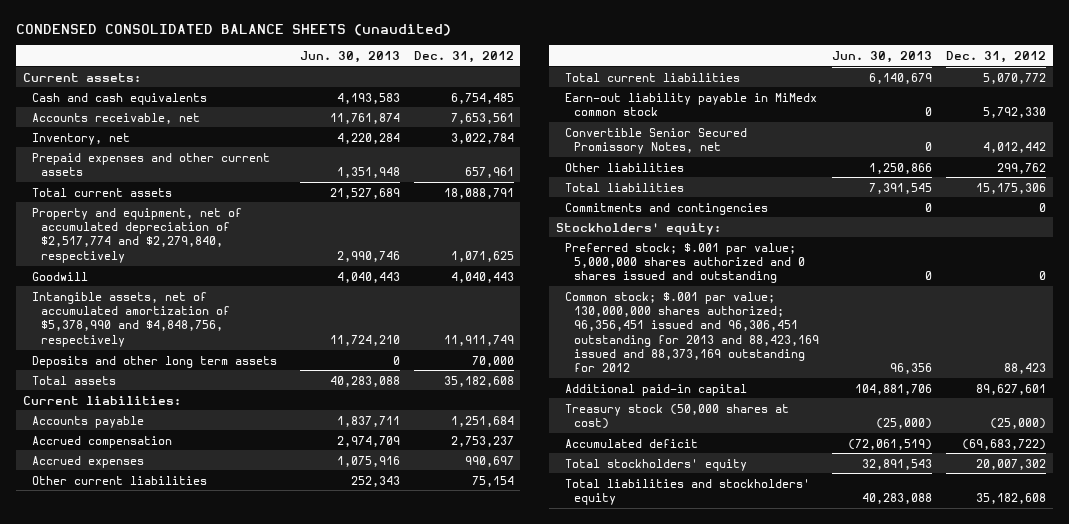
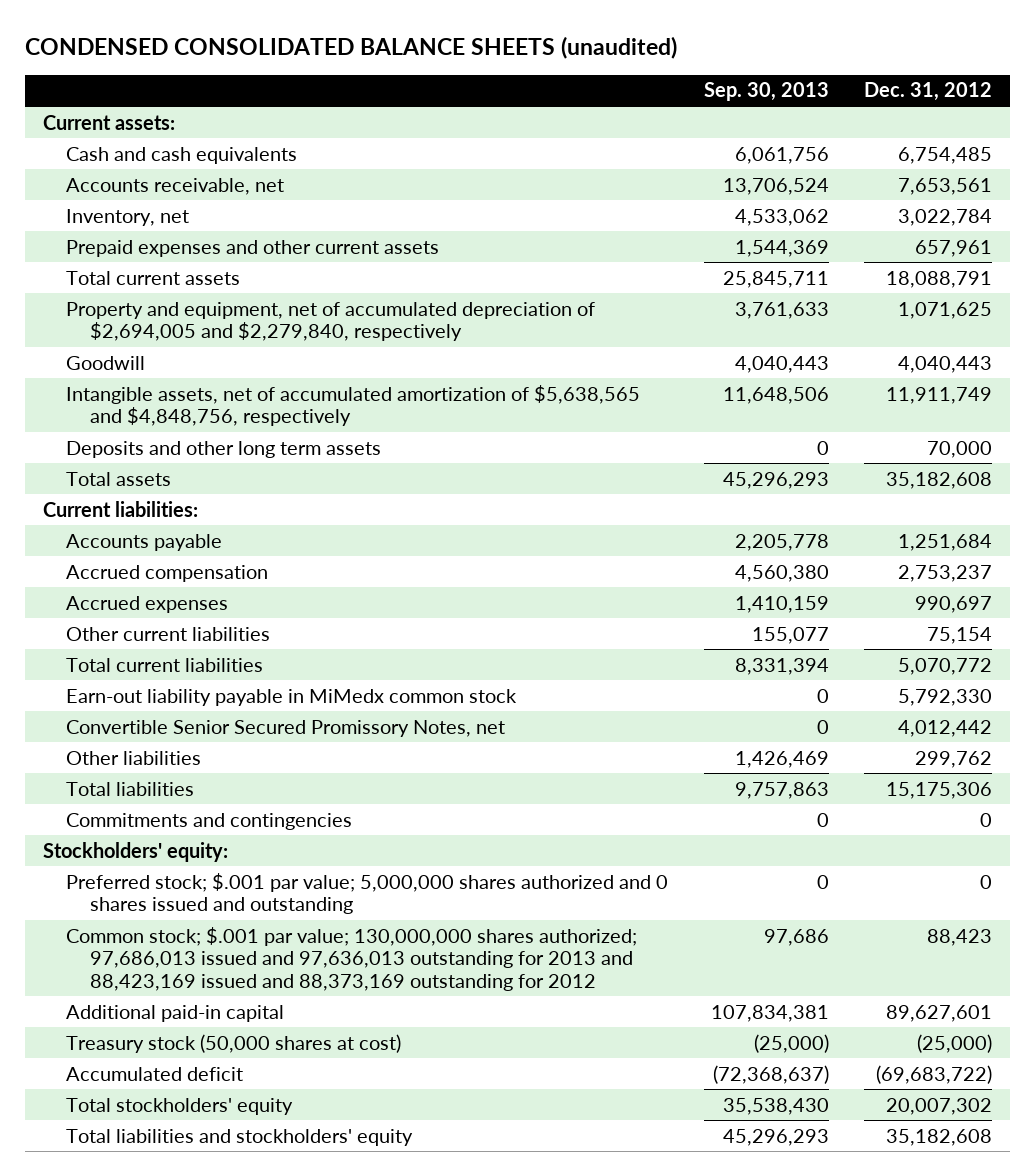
- | Jun. 30, 2013 | Dec. 31, 2012
+ | Sep. 30, 2013 | Dec. 31, 2012
- Property and equipment, net of accumulated depreciation of $2,517,774 and $2,279,840, respectively | 2,990,746 | 1,071,625
+ Property and equipment, net of accumulated depreciation of $2,694,005 and $2,279,840, respectively | 3,761,633 | 1,071,625
- Intangible assets, net of accumulated amortization of $5,378,990 and $4,848,756, respectively | 11,724,210 | 11,911,749
+ Intangible assets, net of accumulated amortization of $5,638,565 and $4,848,756, respectively | 11,648,506 | 11,911,749
- Common stock; $.001 par value; 130,000,000 shares authorized; 96,356,451 issued and 96,306,451 outstanding for 2013 and 88,423,169 issued and 88,373,169 outstanding for 2012 | 96,356 | 88,423
+ Common stock; $.001 par value; 130,000,000 shares authorized; 97,686,013 issued and 97,636,013 outstanding for 2013 and 88,423,169 issued and 88,373,169 outstanding for 2012 | 97,686 | 88,423

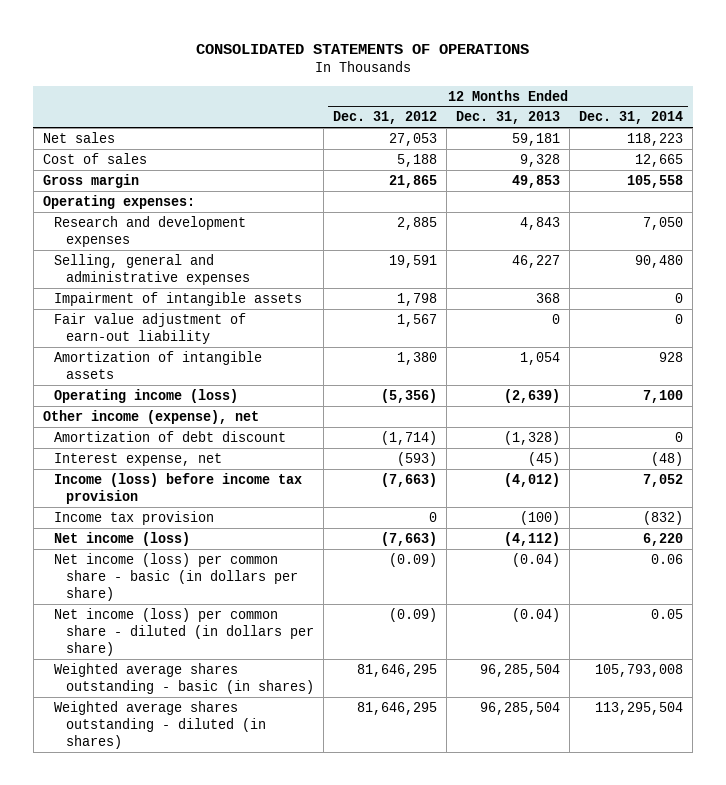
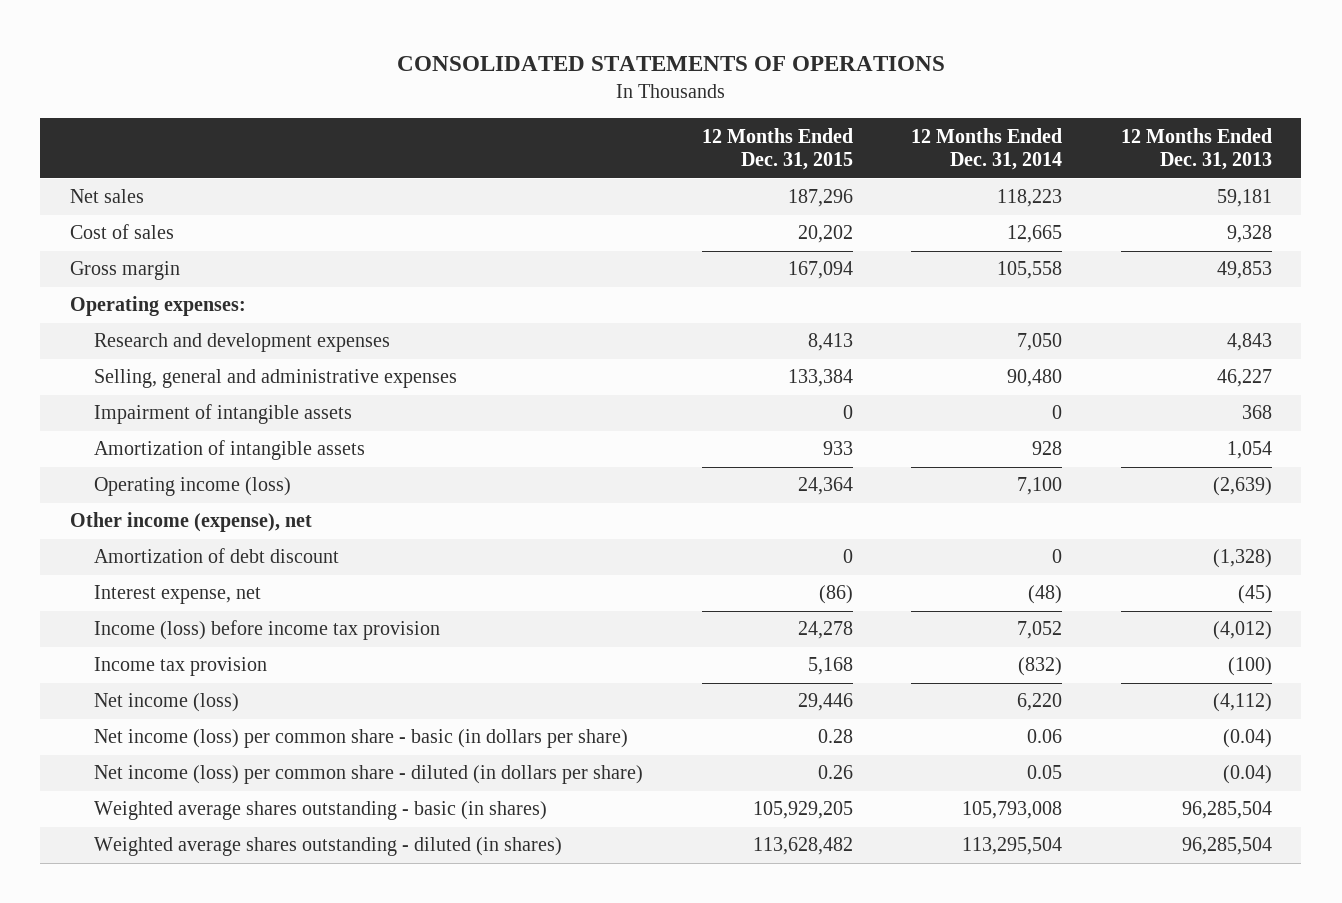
- | 12 Months Ended Dec. 31, 2012 | 12 Months Ended Dec. 31, 2013 | 12 Months Ended Dec. 31, 2014
+ | 12 Months Ended Dec. 31, 2015 | 12 Months Ended Dec. 31, 2014 | 12 Months Ended Dec. 31, 2013
- Fair value adjustment of earn-out liability | 1,567 | 0 | 0

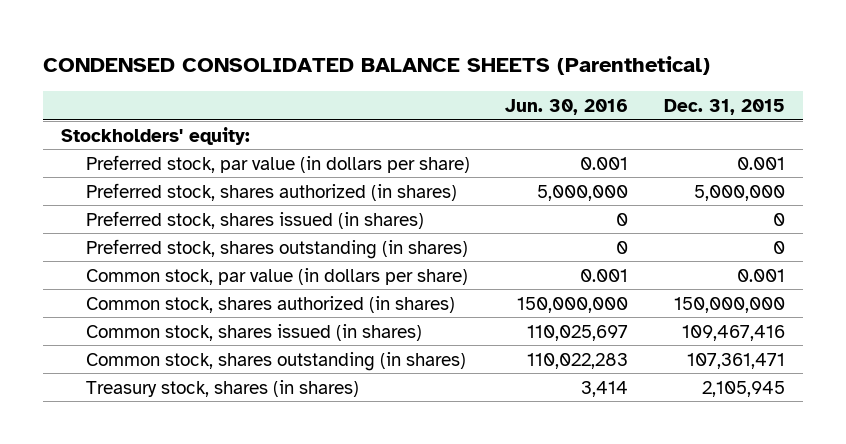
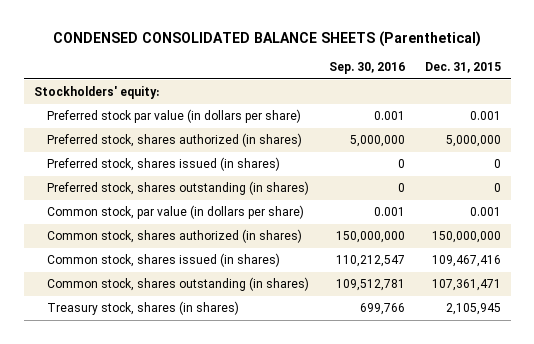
- | Jun. 30, 2016 | Dec. 31, 2015
+ | Sep. 30, 2016 | Dec. 31, 2015
- Preferred stock, par value (in dollars per share) | 0.001 | 0.001
+ Preferred stock par value (in dollars per share) | 0.001 | 0.001

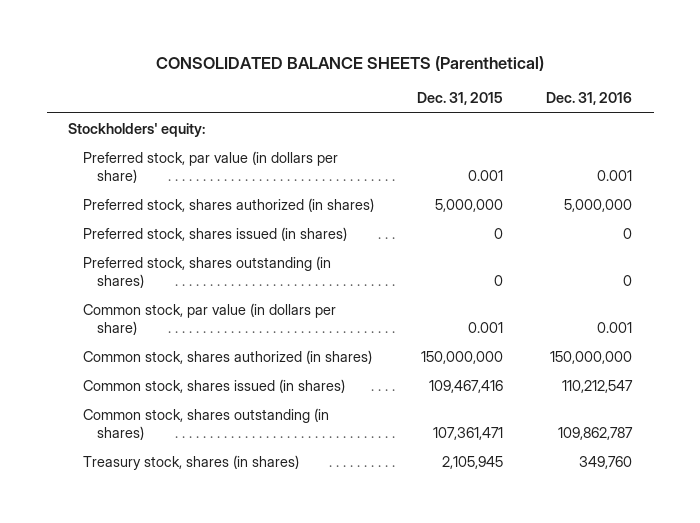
- CONDENSED CONSOLIDATED BALANCE SHEETS (Parenthetical)
+ CONSOLIDATED BALANCE SHEETS (Parenthetical)
- | Sep. 30, 2016 | Dec. 31, 2015
+ | Dec. 31, 2015 | Dec. 31, 2016
- Preferred stock par value (in dollars per share) | 0.001 | 0.001
+ Preferred stock, par value (in dollars per share) | 0.001 | 0.001

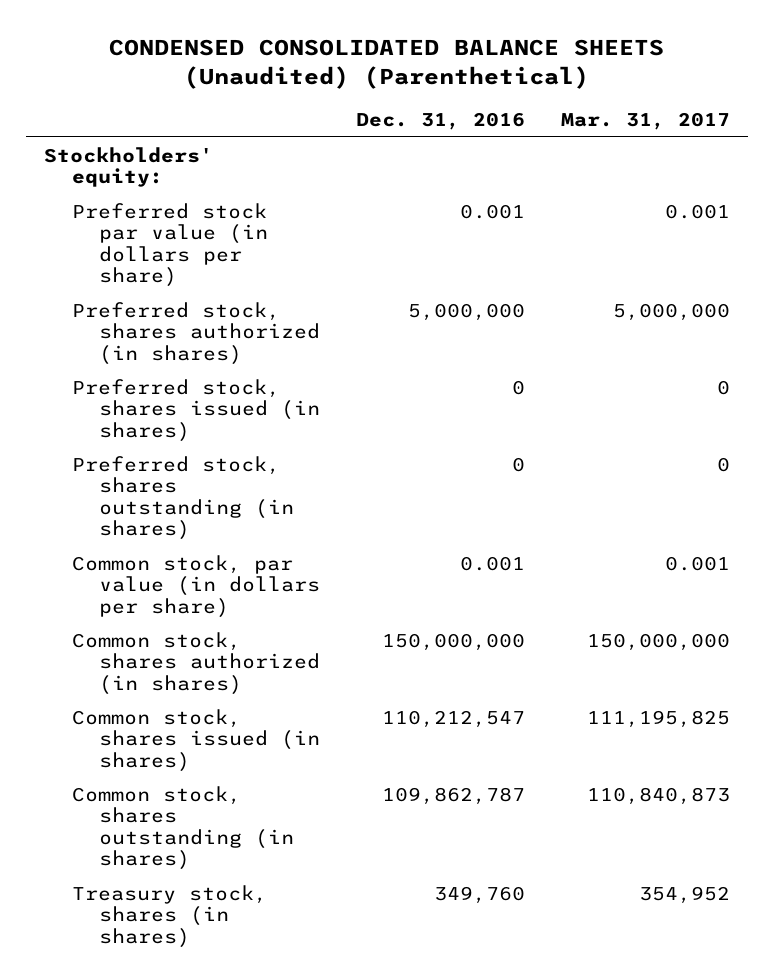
- CONSOLIDATED BALANCE SHEETS (Parenthetical)
+ CONDENSED CONSOLIDATED BALANCE SHEETS (Unaudited) (Parenthetical)
- | Dec. 31, 2015 | Dec. 31, 2016
+ | Dec. 31, 2016 | Mar. 31, 2017
- Preferred stock, par value (in dollars per share) | 0.001 | 0.001
+ Preferred stock par value (in dollars per share) | 0.001 | 0.001

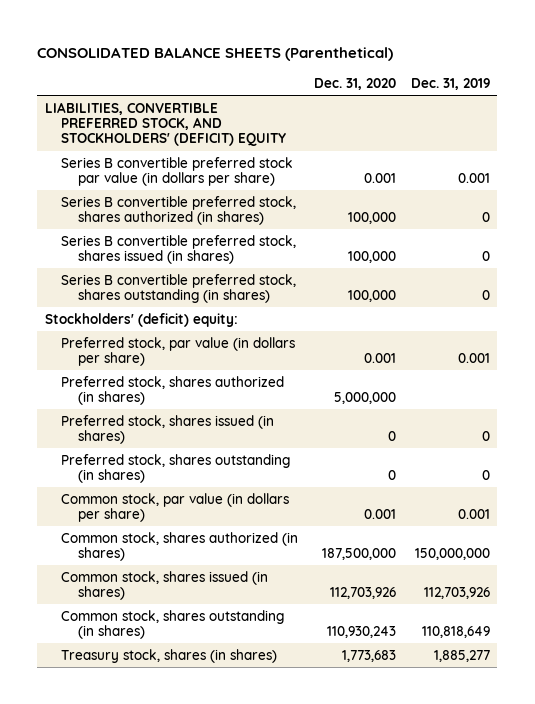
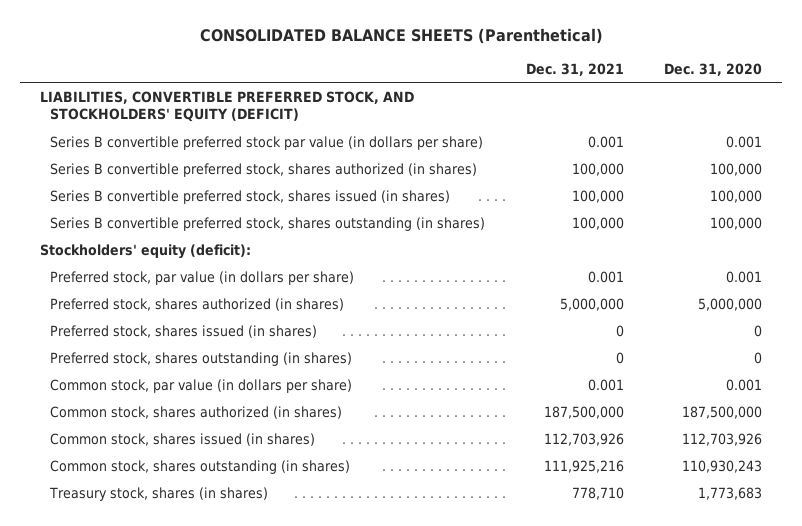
- | Dec. 31, 2020 | Dec. 31, 2019
+ | Dec. 31, 2021 | Dec. 31, 2020
- LIABILITIES, CONVERTIBLE PREFERRED STOCK, AND STOCKHOLDERS' (DEFICIT) EQUITY
+ LIABILITIES, CONVERTIBLE PREFERRED STOCK, AND STOCKHOLDERS' EQUITY (DEFICIT)
- Stockholders' (deficit) equity:
+ Stockholders' equity (deficit):

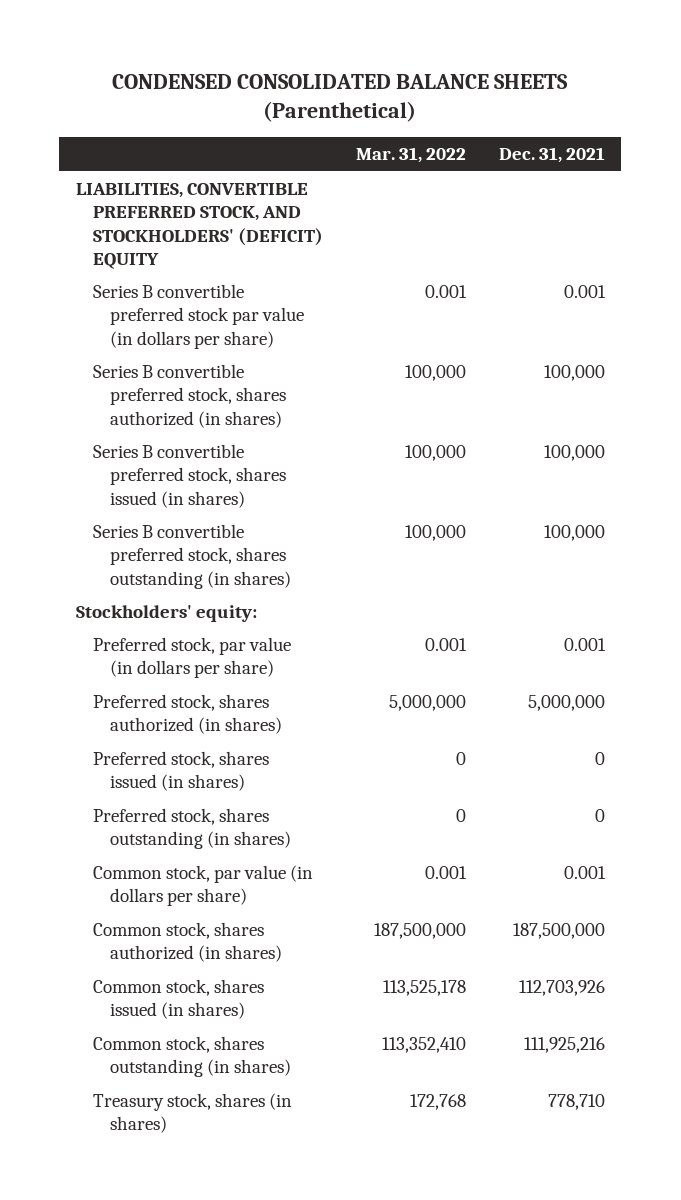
- CONSOLIDATED BALANCE SHEETS (Parenthetical)
+ CONDENSED CONSOLIDATED BALANCE SHEETS (Parenthetical)
- | Dec. 31, 2021 | Dec. 31, 2020
+ | Mar. 31, 2022 | Dec. 31, 2021
- LIABILITIES, CONVERTIBLE PREFERRED STOCK, AND STOCKHOLDERS' EQUITY (DEFICIT)
+ LIABILITIES, CONVERTIBLE PREFERRED STOCK, AND STOCKHOLDERS' (DEFICIT) EQUITY
- Stockholders' equity (deficit):
+ Stockholders' equity:

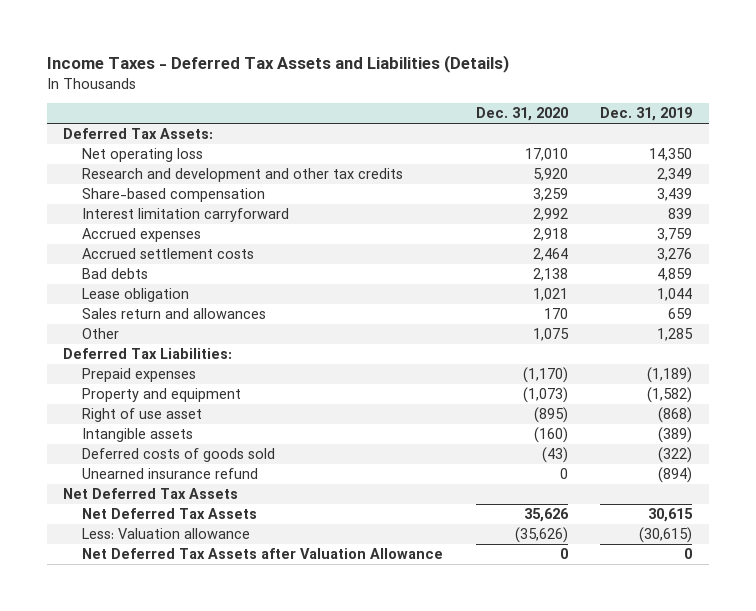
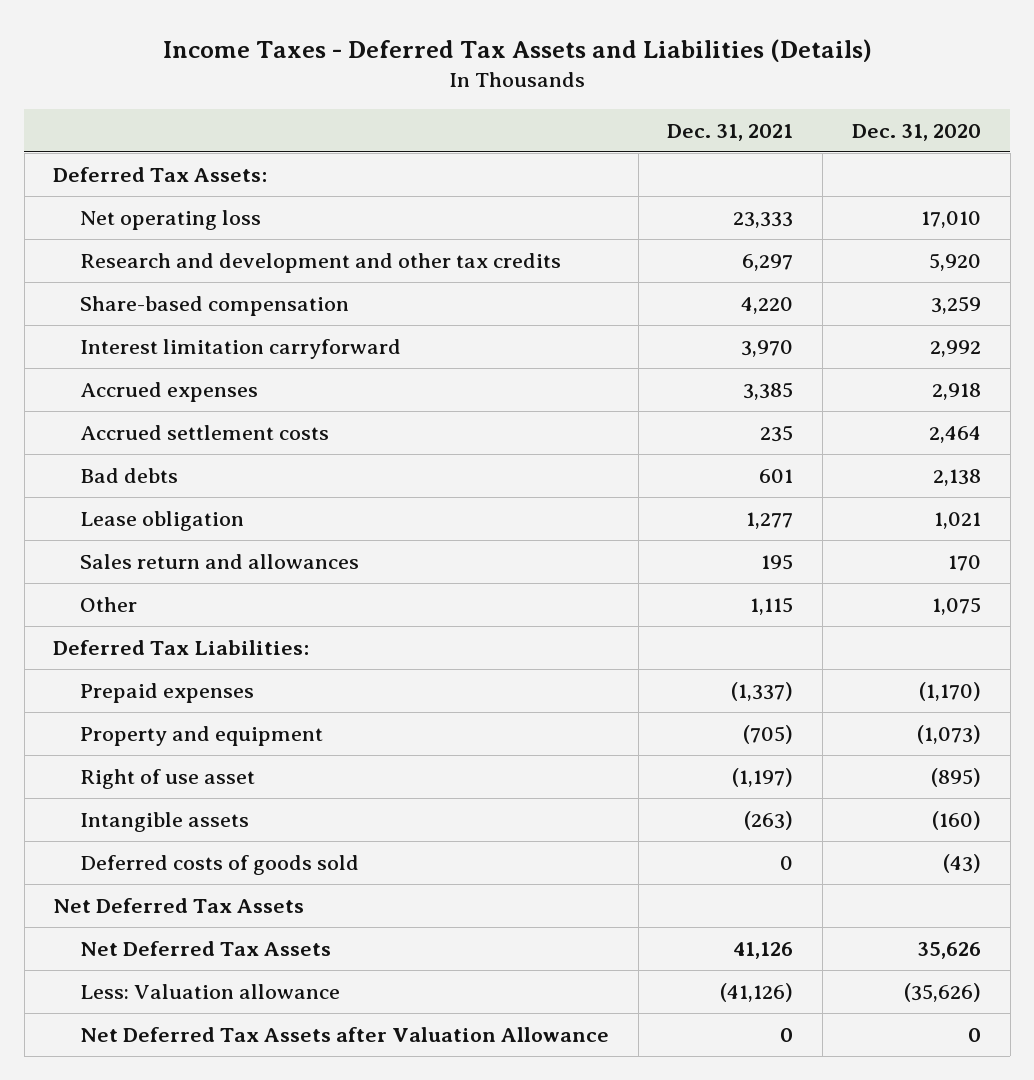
- | Dec. 31, 2020 | Dec. 31, 2019
+ | Dec. 31, 2021 | Dec. 31, 2020
- Unearned insurance refund | 0 | (894)

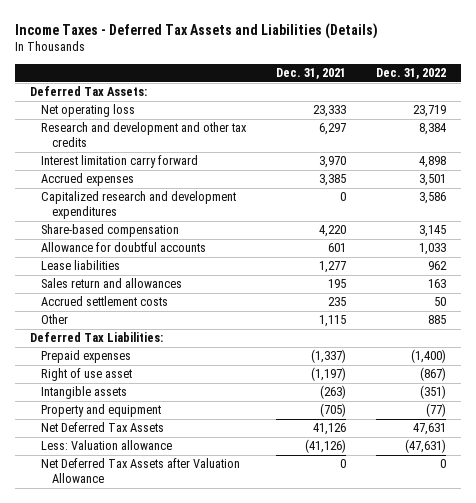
- | Dec. 31, 2021 | Dec. 31, 2020
+ | Dec. 31, 2021 | Dec. 31, 2022
- Interest limitation carryforward | 3,970 | 2,992
+ Interest limitation carry forward | 3,970 | 4,898
- Bad debts | 601 | 2,138
- Lease obligation | 1,277 | 1,021
+ Capitalized research and development expenditures | 0 | 3,586
moved down: Share-based compensation | 4,220 | 3,145
+ Allowance for doubtful accounts | 601 | 1,033
+ Lease liabilities | 1,277 | 962
moved down: Accrued settlement costs | 235 | 50
- Deferred costs of goods sold | 0 | (43)
- Net Deferred Tax Assets
moved down: Property and equipment | (705) | (77)

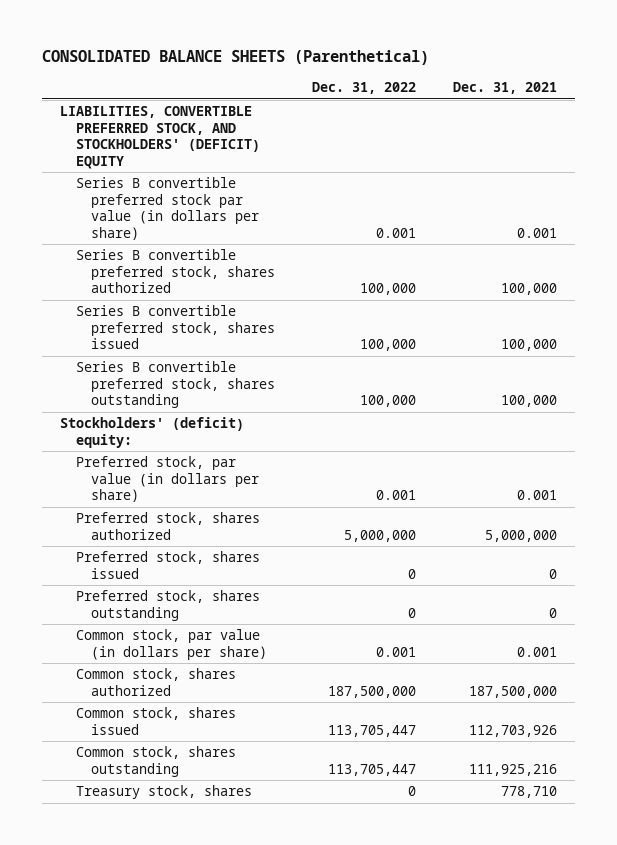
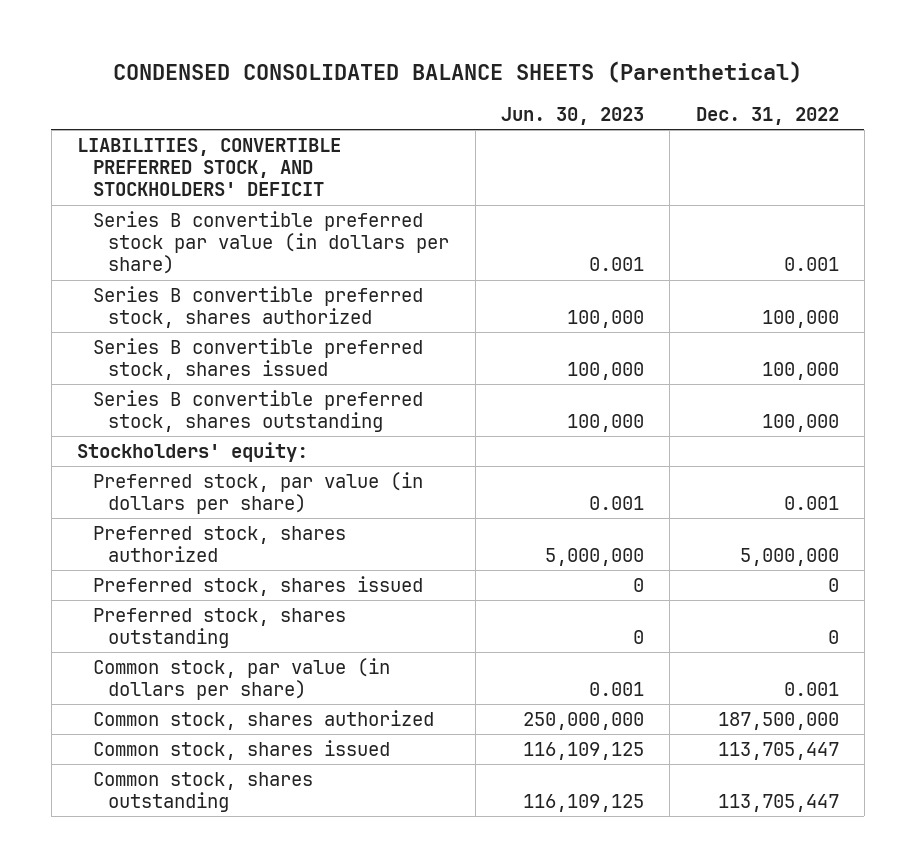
- CONSOLIDATED BALANCE SHEETS (Parenthetical)
+ CONDENSED CONSOLIDATED BALANCE SHEETS (Parenthetical)
- | Dec. 31, 2022 | Dec. 31, 2021
+ | Jun. 30, 2023 | Dec. 31, 2022
- LIABILITIES, CONVERTIBLE PREFERRED STOCK, AND STOCKHOLDERS' (DEFICIT) EQUITY
+ LIABILITIES, CONVERTIBLE PREFERRED STOCK, AND STOCKHOLDERS' DEFICIT
- Stockholders' (deficit) equity:
+ Stockholders' equity:
- Treasury stock, shares | 0 | 778,710

